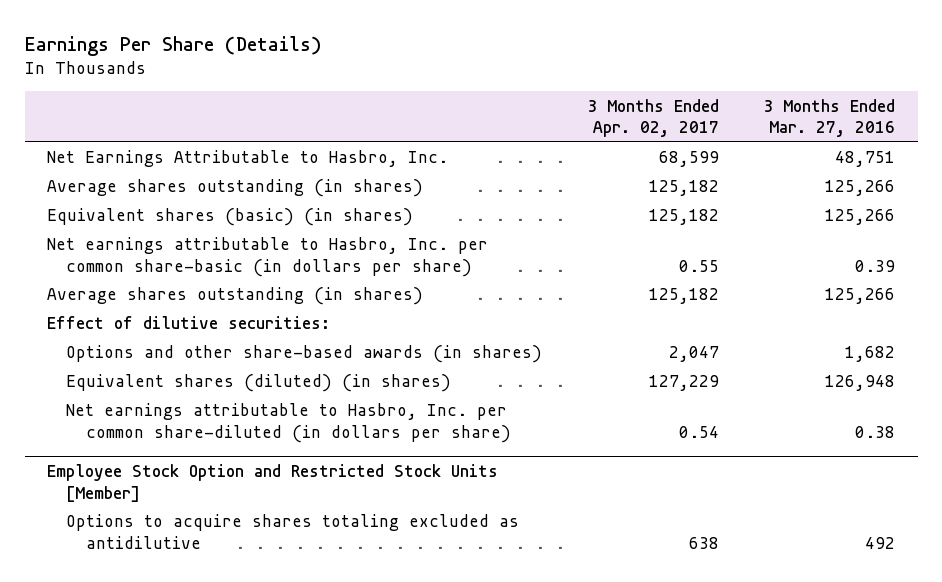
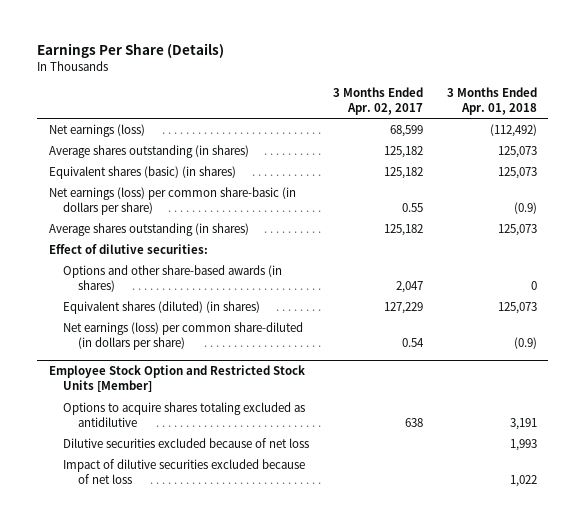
- | 3 Months Ended Apr. 02, 2017 | 3 Months Ended Mar. 27, 2016
+ | 3 Months Ended Apr. 02, 2017 | 3 Months Ended Apr. 01, 2018
- Net Earnings Attributable to Hasbro, Inc. | 68,599 | 48,751
+ Net earnings (loss) | 68,599 | (112,492)
- Net earnings attributable to Hasbro, Inc. per common share-basic (in dollars per share) | 0.55 | 0.39
+ Net earnings (loss) per common share-basic (in dollars per share) | 0.55 | (0.9)
- Net earnings attributable to Hasbro, Inc. per common share-diluted (in dollars per share) | 0.54 | 0.38
+ Net earnings (loss) per common share-diluted (in dollars per share) | 0.54 | (0.9)
@ Employee Stock Option and Restricted Stock Units [Member]
+ Dilutive securities excluded because of net loss | | 1,993
+ Impact of dilutive securities excluded because of net loss | | 1,022

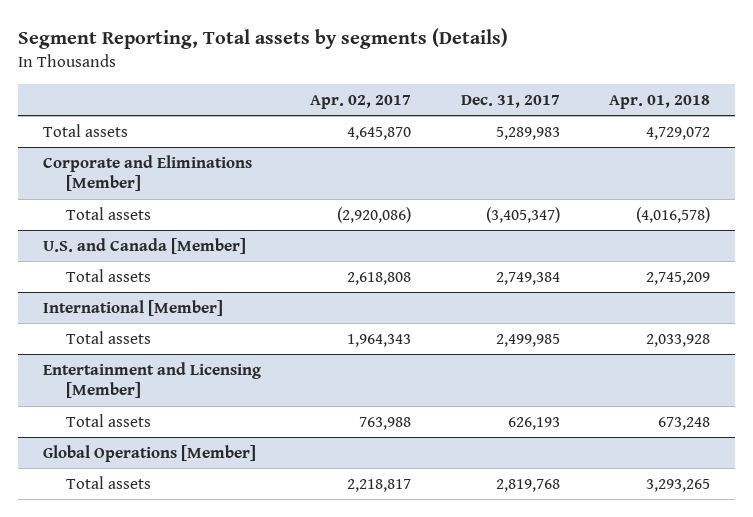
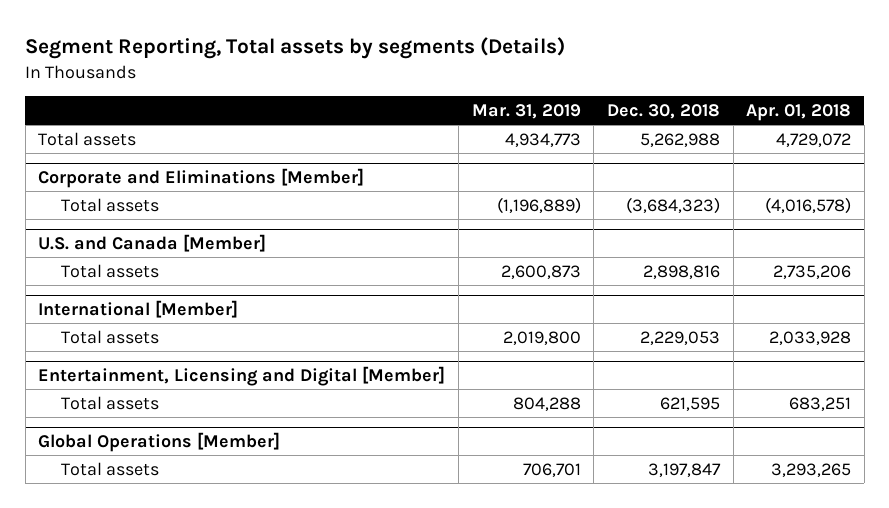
- | Apr. 02, 2017 | Dec. 31, 2017 | Apr. 01, 2018
+ | Mar. 31, 2019 | Dec. 30, 2018 | Apr. 01, 2018
@ U.S. and Canada [Member]
- Total assets | 2,618,808 | 2,749,384 | 2,745,209
+ Total assets | 2,600,873 | 2,898,816 | 2,735,206
- Entertainment and Licensing [Member]
- Total assets | 763,988 | 626,193 | 673,248
+ Entertainment, Licensing and Digital [Member]
+ Total assets | 804,288 | 621,595 | 683,251

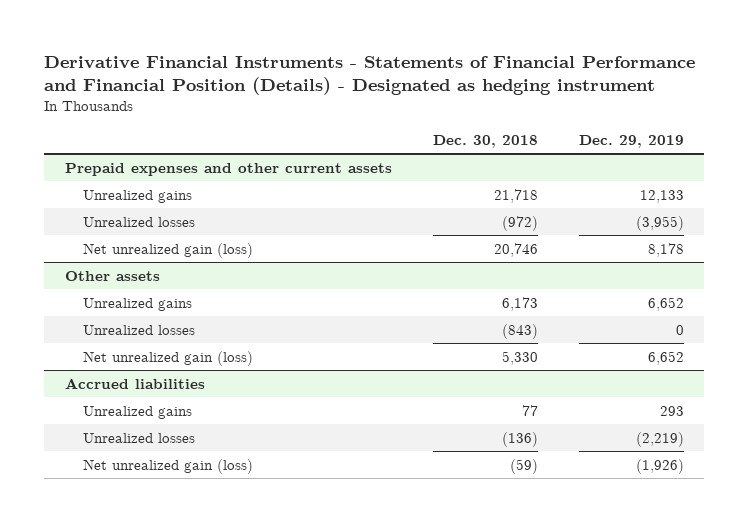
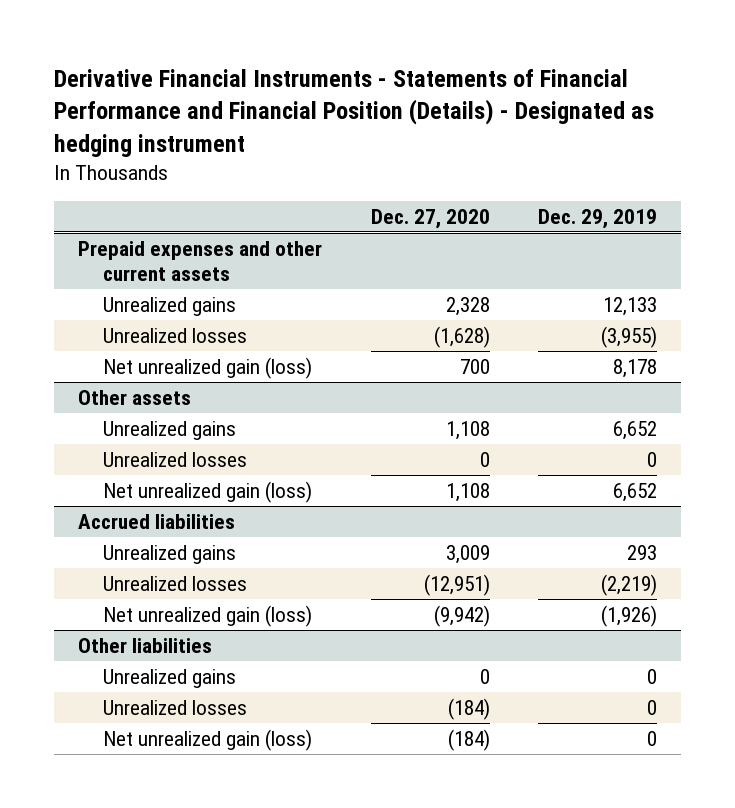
- | Dec. 30, 2018 | Dec. 29, 2019
+ | Dec. 27, 2020 | Dec. 29, 2019
+ Other liabilities
+ Unrealized gains | 0 | 0
+ Unrealized losses | (184) | 0
+ Net unrealized gain (loss) | (184) | 0

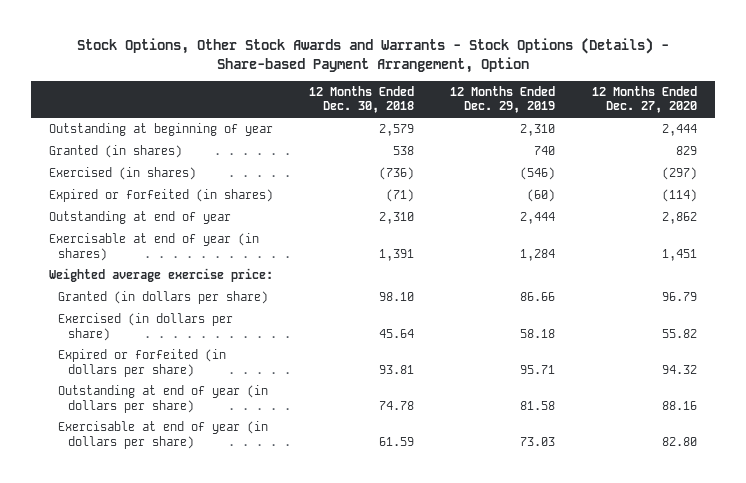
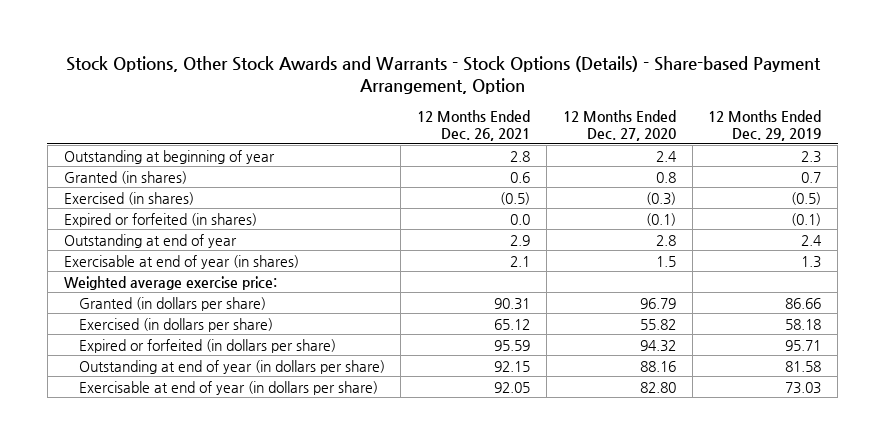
- | 12 Months Ended Dec. 30, 2018 | 12 Months Ended Dec. 29, 2019 | 12 Months Ended Dec. 27, 2020
+ | 12 Months Ended Dec. 26, 2021 | 12 Months Ended Dec. 27, 2020 | 12 Months Ended Dec. 29, 2019
- Outstanding at beginning of year | 2,579 | 2,310 | 2,444
- Granted (in shares) | 538 | 740 | 829
- Exercised (in shares) | (736) | (546) | (297)
- Expired or forfeited (in shares) | (71) | (60) | (114)
- Outstanding at end of year | 2,310 | 2,444 | 2,862
- Exercisable at end of year (in shares) | 1,391 | 1,284 | 1,451
+ Outstanding at beginning of year | 2.8 | 2.4 | 2.3
+ Granted (in shares) | 0.6 | 0.8 | 0.7
+ Exercised (in shares) | (0.5) | (0.3) | (0.5)
+ Expired or forfeited (in shares) | 0.0 | (0.1) | (0.1)
+ Outstanding at end of year | 2.9 | 2.8 | 2.4
+ Exercisable at end of year (in shares) | 2.1 | 1.5 | 1.3

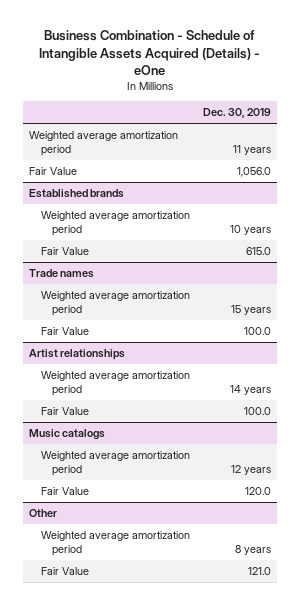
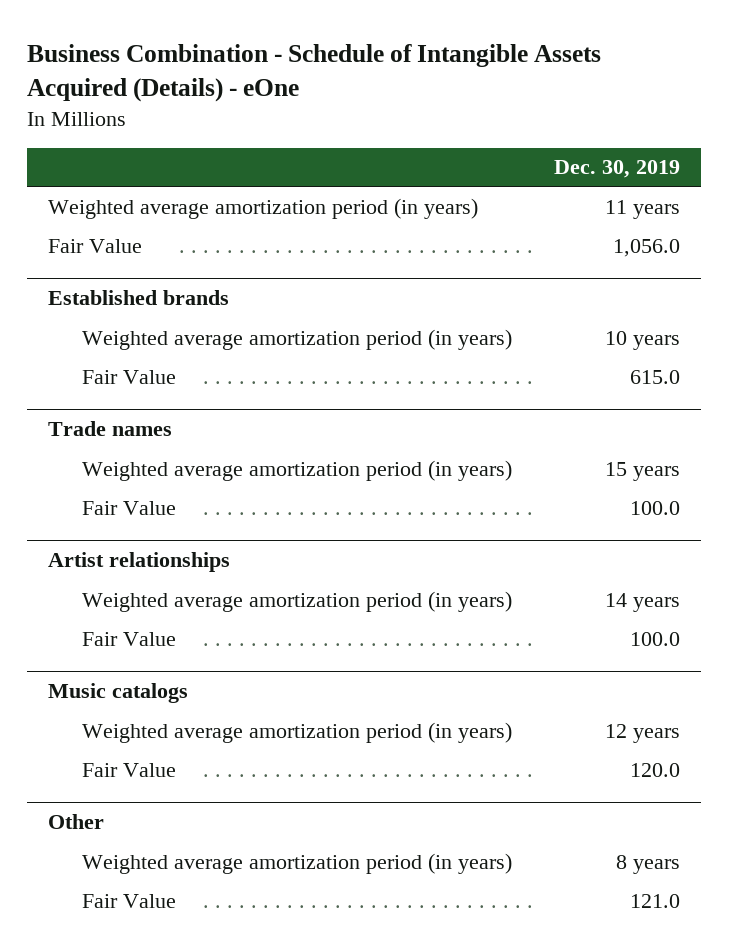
- Weighted average amortization period | 11 years
+ Weighted average amortization period (in years) | 11 years
@ Established brands
- Weighted average amortization period | 10 years
+ Weighted average amortization period (in years) | 10 years
@ Trade names
- Weighted average amortization period | 15 years
+ Weighted average amortization period (in years) | 15 years
@ Artist relationships
- Weighted average amortization period | 14 years
+ Weighted average amortization period (in years) | 14 years
@ Music catalogs
- Weighted average amortization period | 12 years
+ Weighted average amortization period (in years) | 12 years
@ Other
- Weighted average amortization period | 8 years
+ Weighted average amortization period (in years) | 8 years

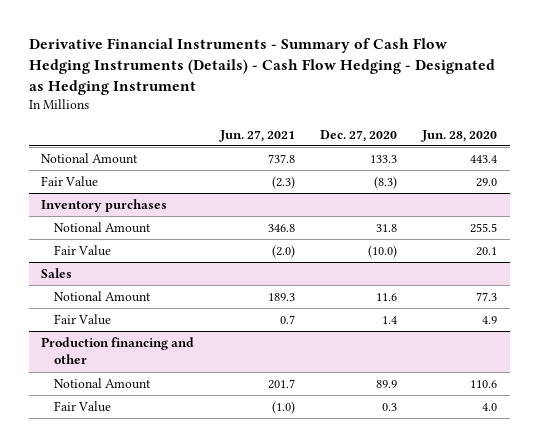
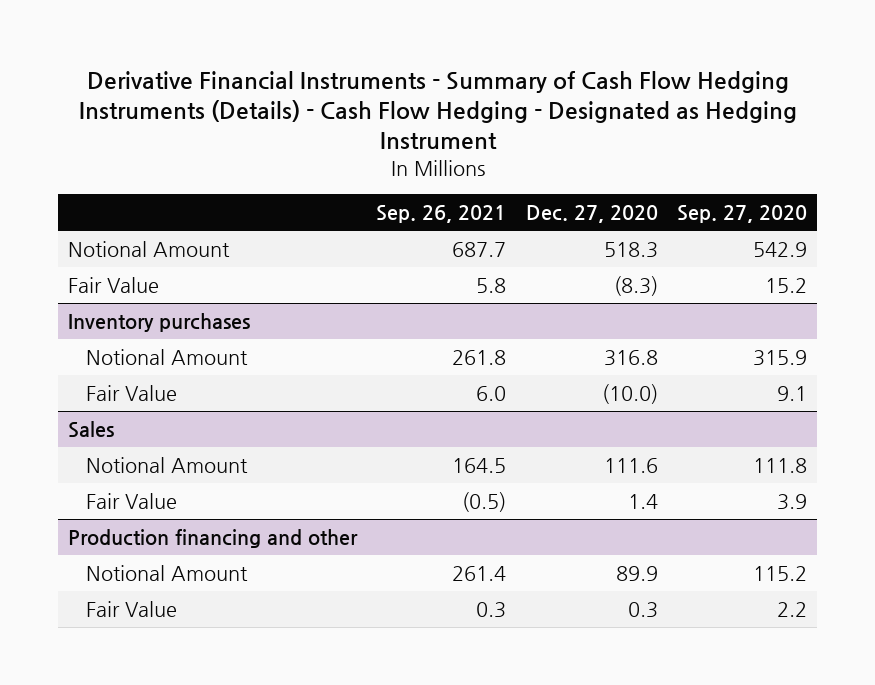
- | Jun. 27, 2021 | Dec. 27, 2020 | Jun. 28, 2020
+ | Sep. 26, 2021 | Dec. 27, 2020 | Sep. 27, 2020
- Notional Amount | 737.8 | 133.3 | 443.4
+ Notional Amount | 687.7 | 518.3 | 542.9
@ Inventory purchases
- Notional Amount | 346.8 | 31.8 | 255.5
+ Notional Amount | 261.8 | 316.8 | 315.9
@ Sales
- Notional Amount | 189.3 | 11.6 | 77.3
+ Notional Amount | 164.5 | 111.6 | 111.8

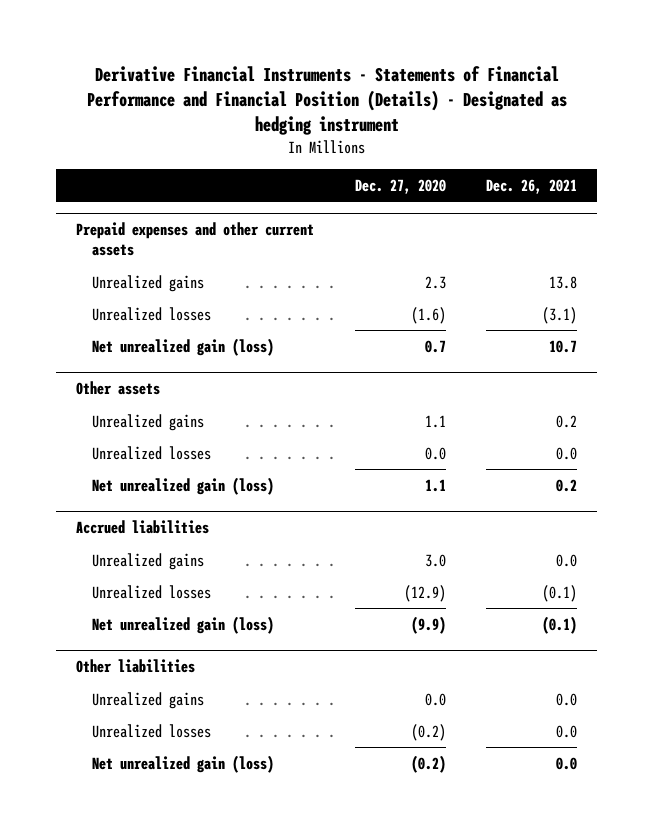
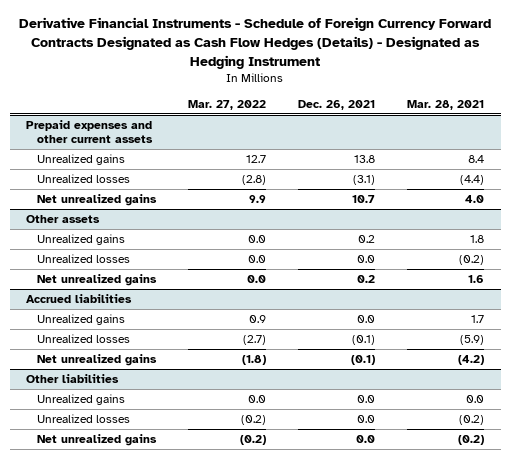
- Derivative Financial Instruments - Statements of Financial Performance and Financial Position (Details) - Designated as hedging instrument
+ Derivative Financial Instruments - Schedule of Foreign Currency Forward Contracts Designated as Cash Flow Hedges (Details) - Designated as Hedging Instrument
- | Dec. 27, 2020 | Dec. 26, 2021
+ | Mar. 27, 2022 | Dec. 26, 2021 | Mar. 28, 2021
@ Prepaid expenses and other current assets
- Net unrealized gain (loss) | 0.7 | 10.7
+ Net unrealized gains | 9.9 | 10.7 | 4.0
@ Other assets
- Net unrealized gain (loss) | 1.1 | 0.2
+ Net unrealized gains | 0.0 | 0.2 | 1.6
@ Accrued liabilities
- Net unrealized gain (loss) | (9.9) | (0.1)
+ Net unrealized gains | (1.8) | (0.1) | (4.2)
@ Other liabilities
- Net unrealized gain (loss) | (0.2) | 0.0
+ Net unrealized gains | (0.2) | 0.0 | (0.2)

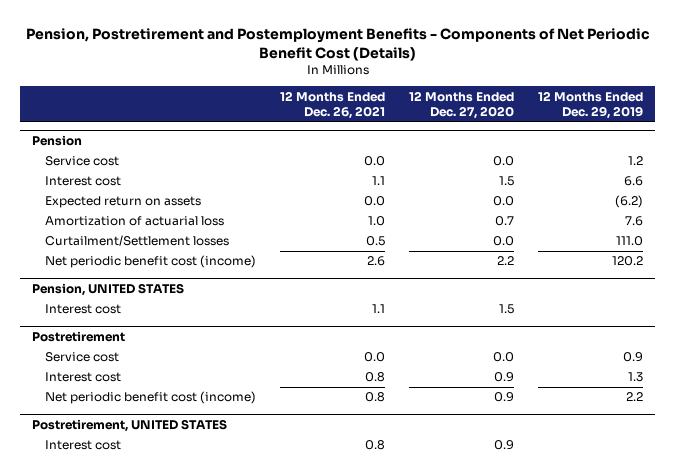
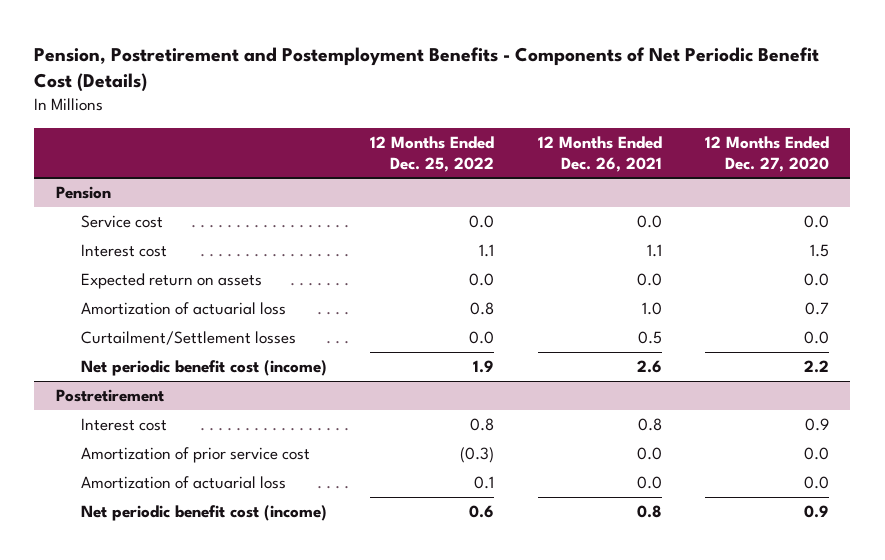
- | 12 Months Ended Dec. 26, 2021 | 12 Months Ended Dec. 27, 2020 | 12 Months Ended Dec. 29, 2019
+ | 12 Months Ended Dec. 25, 2022 | 12 Months Ended Dec. 26, 2021 | 12 Months Ended Dec. 27, 2020
- Pension, UNITED STATES
- Interest cost | 1.1 | 1.5 |
@ Postretirement
- Service cost | 0.0 | 0.0 | 0.9
+ Amortization of prior service cost | (0.3) | 0.0 | 0.0
+ Amortization of actuarial loss | 0.1 | 0.0 | 0.0
- Postretirement, UNITED STATES
- Interest cost | 0.8 | 0.9 |

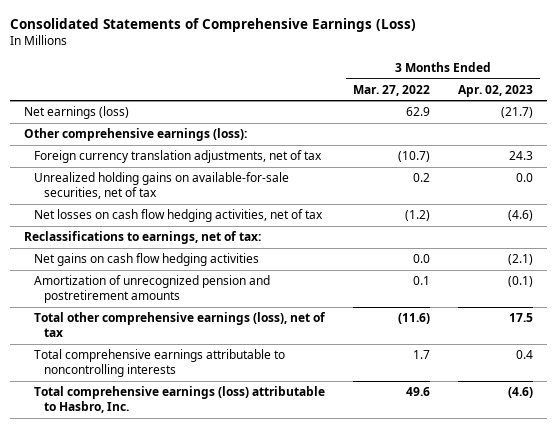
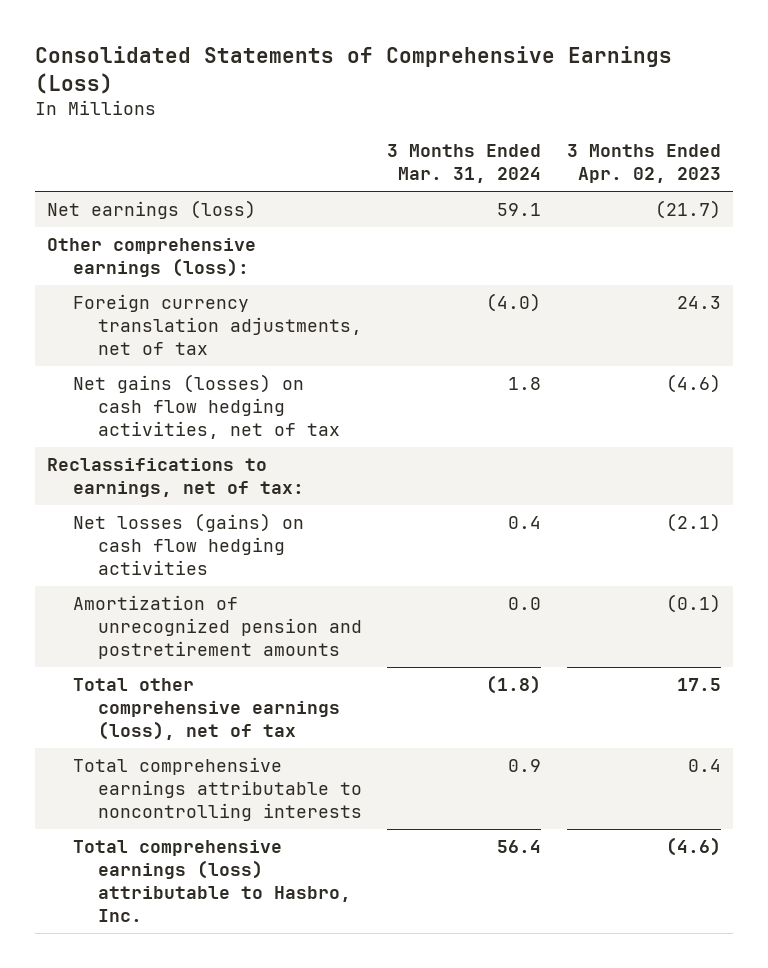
- | 3 Months Ended Mar. 27, 2022 | 3 Months Ended Apr. 02, 2023
+ | 3 Months Ended Mar. 31, 2024 | 3 Months Ended Apr. 02, 2023
- Unrealized holding gains on available-for-sale securities, net of tax | 0.2 | 0.0
- Net losses on cash flow hedging activities, net of tax | (1.2) | (4.6)
+ Net gains (losses) on cash flow hedging activities, net of tax | 1.8 | (4.6)
- Net gains on cash flow hedging activities | 0.0 | (2.1)
+ Net losses (gains) on cash flow hedging activities | 0.4 | (2.1)

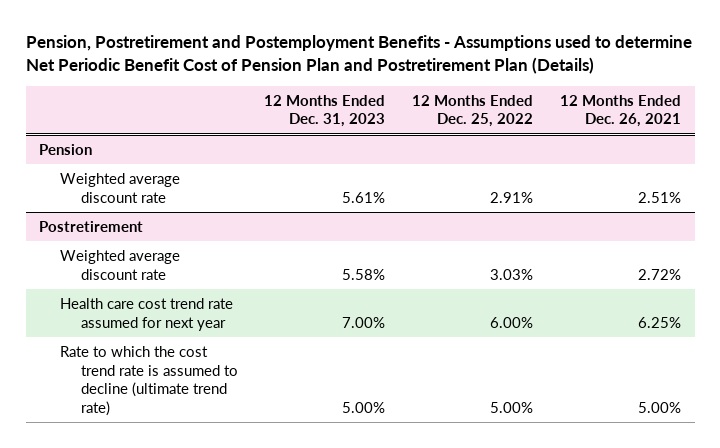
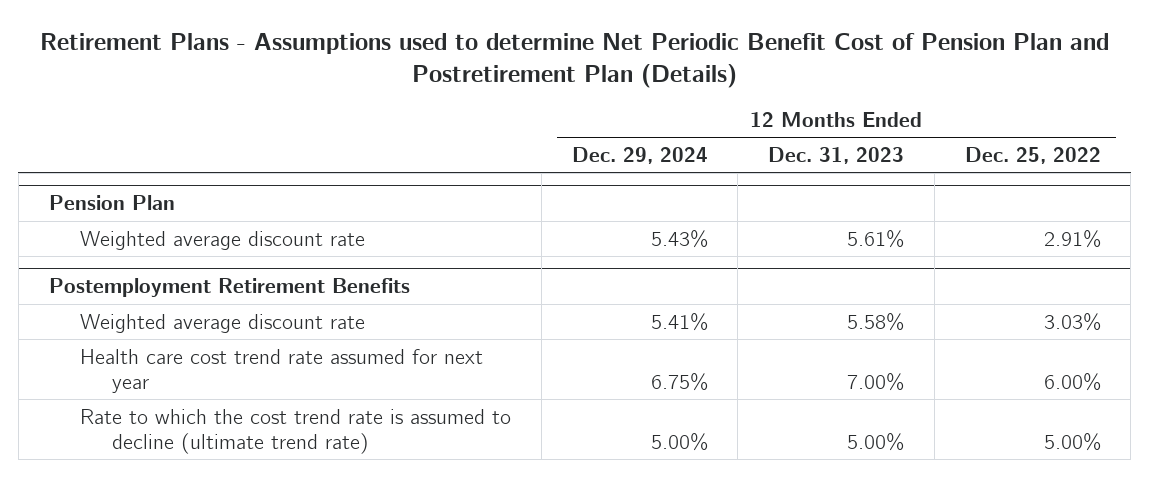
- Pension, Postretirement and Postemployment Benefits - Assumptions used to determine Net Periodic Benefit Cost of Pension Plan and Postretirement Plan (Details)
+ Retirement Plans - Assumptions used to determine Net Periodic Benefit Cost of Pension Plan and Postretirement Plan (Details)
- | 12 Months Ended Dec. 31, 2023 | 12 Months Ended Dec. 25, 2022 | 12 Months Ended Dec. 26, 2021
+ | 12 Months Ended Dec. 29, 2024 | 12 Months Ended Dec. 31, 2023 | 12 Months Ended Dec. 25, 2022
- Pension
+ Pension Plan
- Postretirement
+ Postemployment Retirement Benefits

